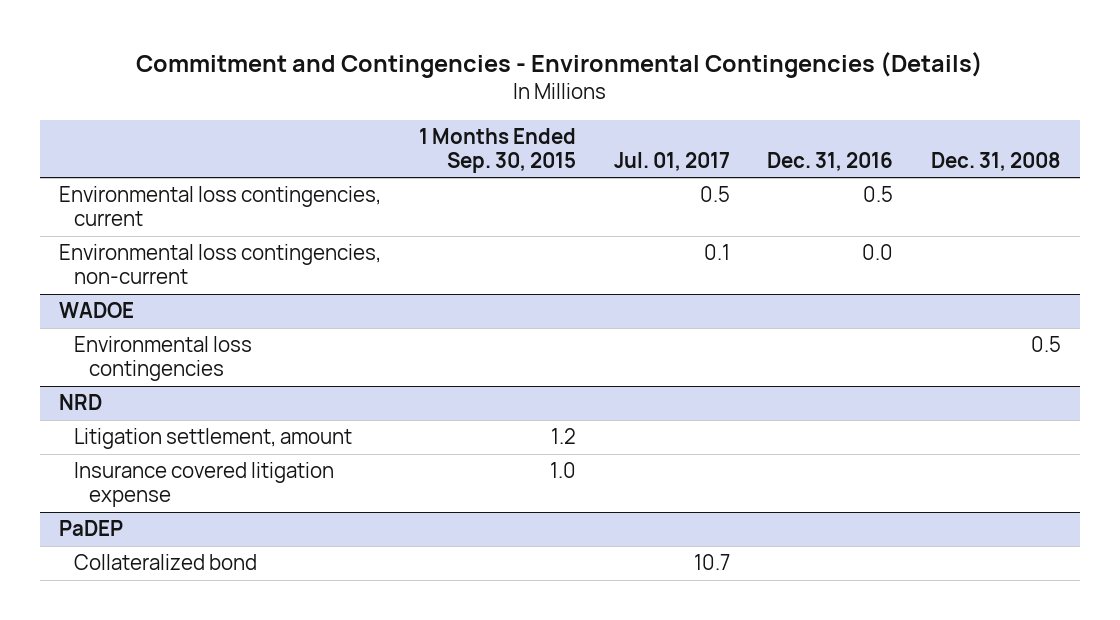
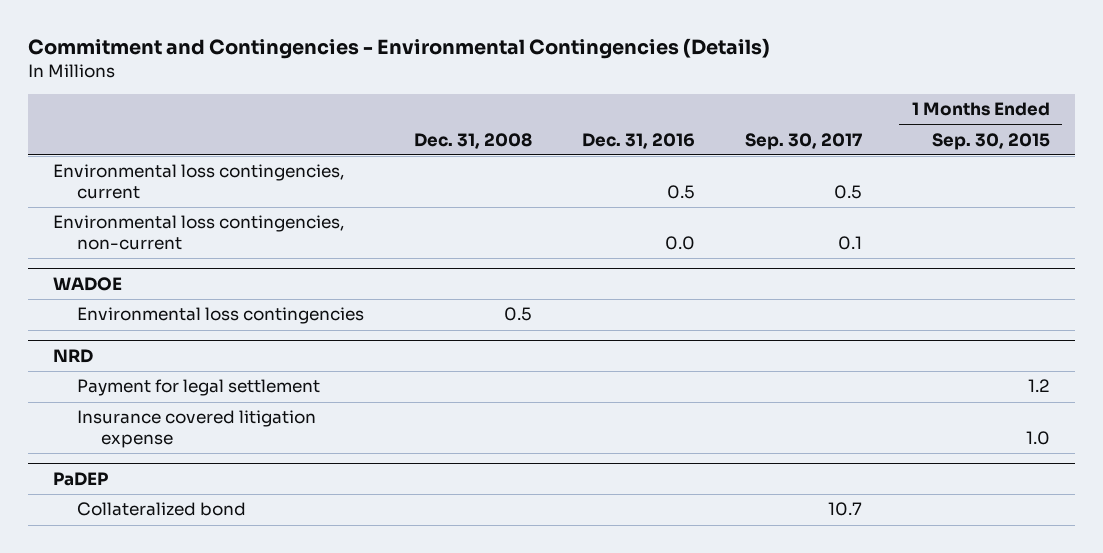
- | 1 Months Ended Sep. 30, 2015 | Jul. 01, 2017 | Dec. 31, 2016 | Dec. 31, 2008
+ | Dec. 31, 2008 | Dec. 31, 2016 | Sep. 30, 2017 | 1 Months Ended Sep. 30, 2015
@ NRD
- Litigation settlement, amount | 1.2 | | |
+ Payment for legal settlement | | | | 1.2

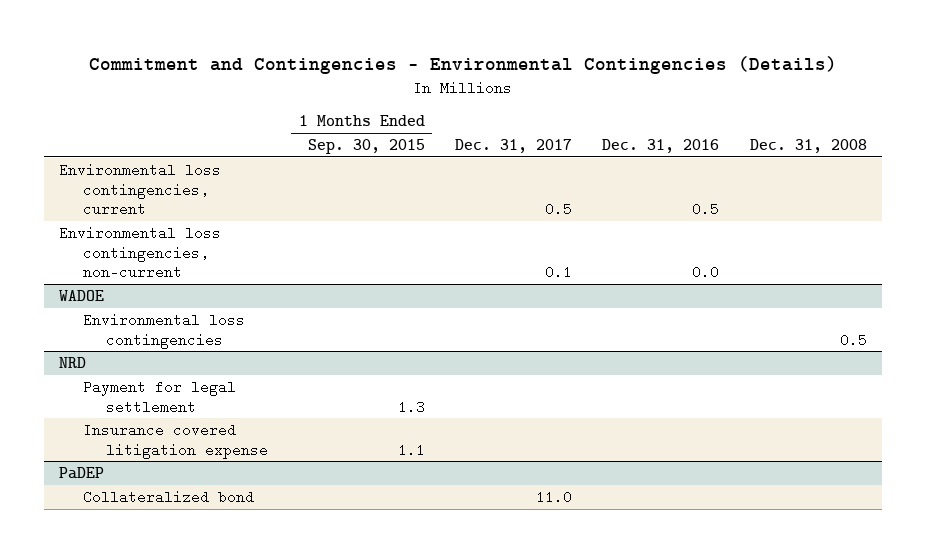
- | Dec. 31, 2008 | Dec. 31, 2016 | Sep. 30, 2017 | 1 Months Ended Sep. 30, 2015
+ | 1 Months Ended Sep. 30, 2015 | Dec. 31, 2017 | Dec. 31, 2016 | Dec. 31, 2008
@ NRD
- Payment for legal settlement | | | | 1.2
- Insurance covered litigation expense | | | | 1.0
+ Payment for legal settlement | 1.3 | | |
+ Insurance covered litigation expense | 1.1 | | |

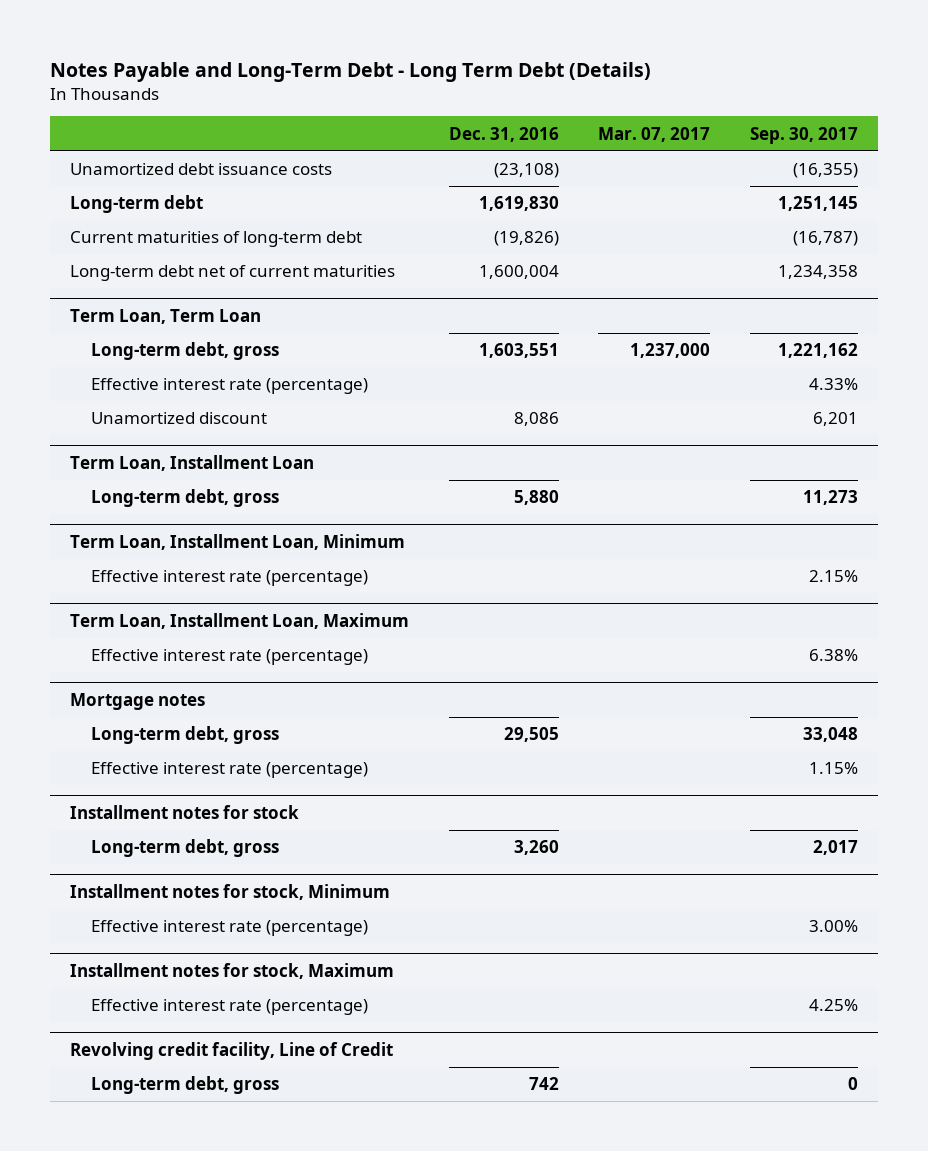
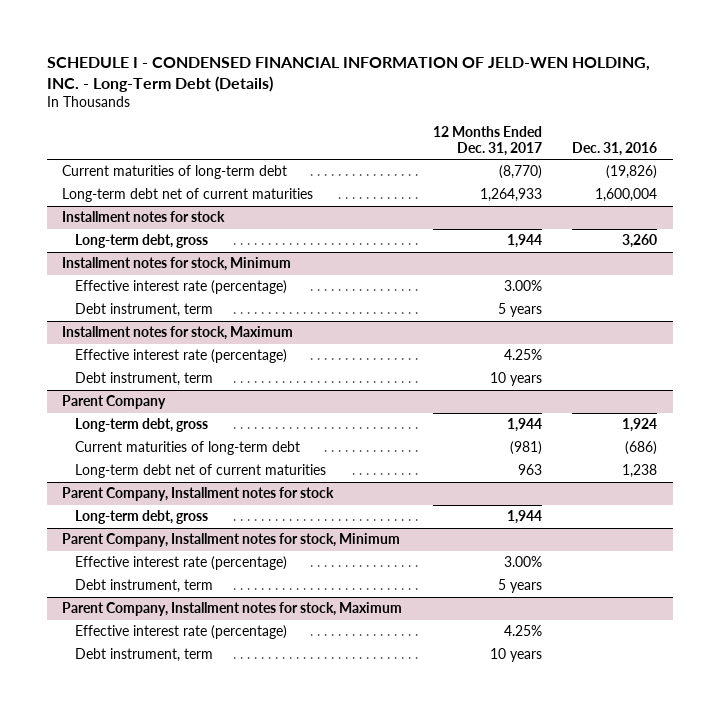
- Notes Payable and Long-Term Debt - Long Term Debt (Details)
+ SCHEDULE I - CONDENSED FINANCIAL INFORMATION OF JELD-WEN HOLDING, INC. - Long-Term Debt (Details)
- | Dec. 31, 2016 | Mar. 07, 2017 | Sep. 30, 2017
+ | 12 Months Ended Dec. 31, 2017 | Dec. 31, 2016
- Unamortized debt issuance costs | (23,108) | | (16,355)
- Long-term debt | 1,619,830 | | 1,251,145
- Term Loan, Term Loan
- Long-term debt, gross | 1,603,551 | 1,237,000 | 1,221,162
- Effective interest rate (percentage) | | | 4.33%
- Unamortized discount | 8,086 | | 6,201
- Term Loan, Installment Loan
- Long-term debt, gross | 5,880 | | 11,273
- Term Loan, Installment Loan, Minimum
- Effective interest rate (percentage) | | | 2.15%
- Term Loan, Installment Loan, Maximum
- Effective interest rate (percentage) | | | 6.38%
- Mortgage notes
- Long-term debt, gross | 29,505 | | 33,048
- Effective interest rate (percentage) | | | 1.15%
@ Installment notes for stock, Minimum
+ Debt instrument, term | 5 years |
- Revolving credit facility, Line of Credit
- Long-term debt, gross | 742 | | 0
@ Installment notes for stock, Maximum
+ Debt instrument, term | 10 years |
+ Parent Company
+ Long-term debt, gross | 1,944 | 1,924
+ Current maturities of long-term debt | (981) | (686)
+ Long-term debt net of current maturities | 963 | 1,238
+ Parent Company, Installment notes for stock
+ Long-term debt, gross | 1,944 |
+ Parent Company, Installment notes for stock, Minimum
+ Effective interest rate (percentage) | 3.00% |
+ Debt instrument, term | 5 years |
+ Parent Company, Installment notes for stock, Maximum
+ Effective interest rate (percentage) | 4.25% |
+ Debt instrument, term | 10 years |

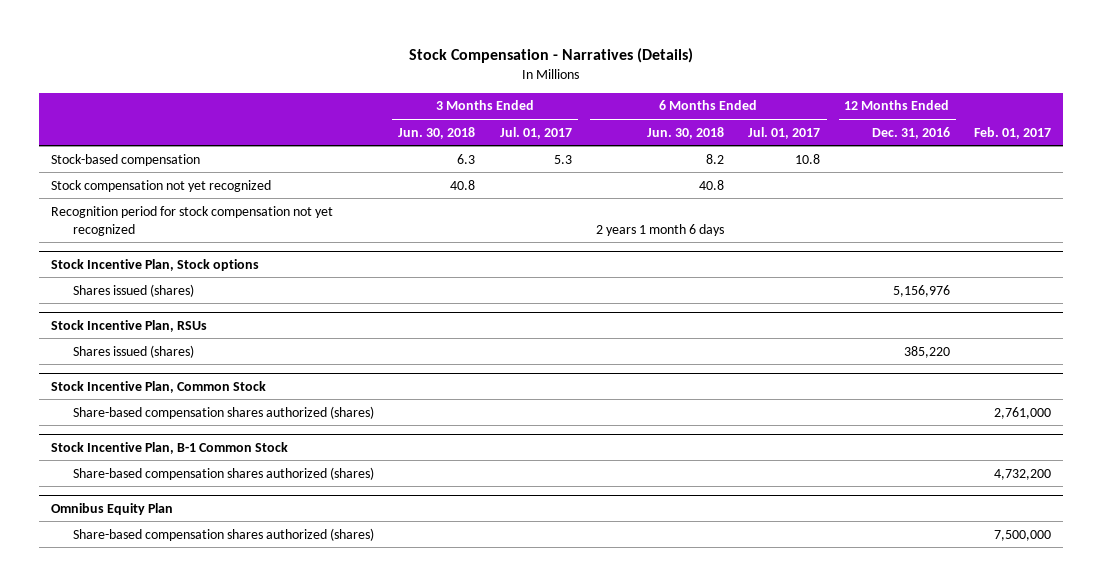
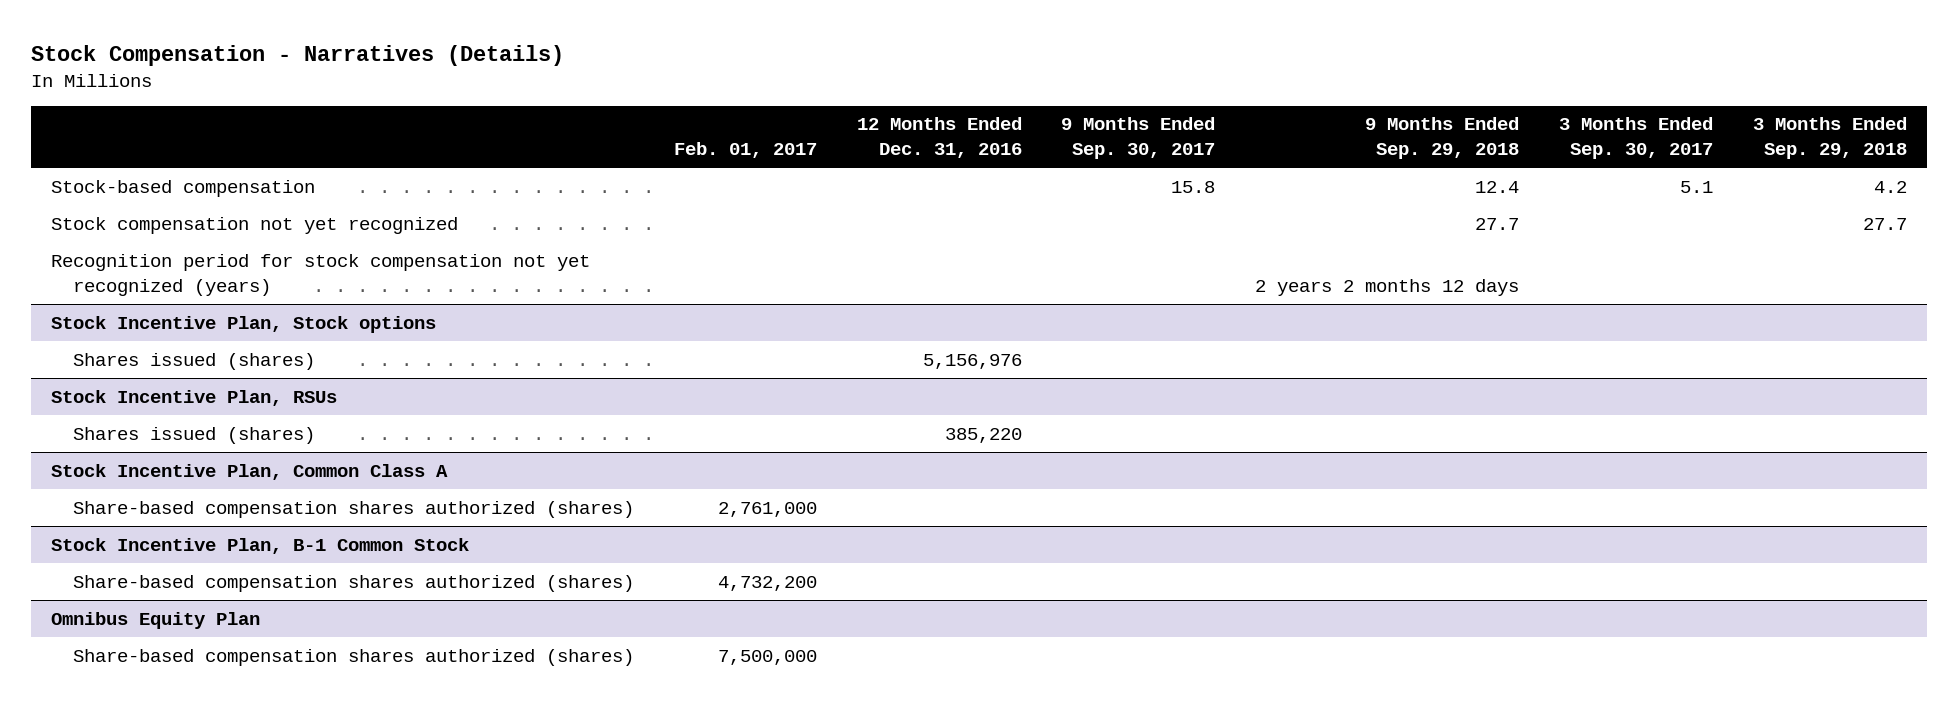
- | 3 Months Ended Jun. 30, 2018 | 3 Months Ended Jul. 01, 2017 | 6 Months Ended Jun. 30, 2018 | 6 Months Ended Jul. 01, 2017 | 12 Months Ended Dec. 31, 2016 | Feb. 01, 2017
+ | Feb. 01, 2017 | 12 Months Ended Dec. 31, 2016 | 9 Months Ended Sep. 30, 2017 | 9 Months Ended Sep. 29, 2018 | 3 Months Ended Sep. 30, 2017 | 3 Months Ended Sep. 29, 2018
- Recognition period for stock compensation not yet recognized | | | 2 years 1 month 6 days | | |
+ Recognition period for stock compensation not yet recognized (years) | | | | 2 years 2 months 12 days | |
- Stock Incentive Plan, Common Stock
+ Stock Incentive Plan, Common Class A

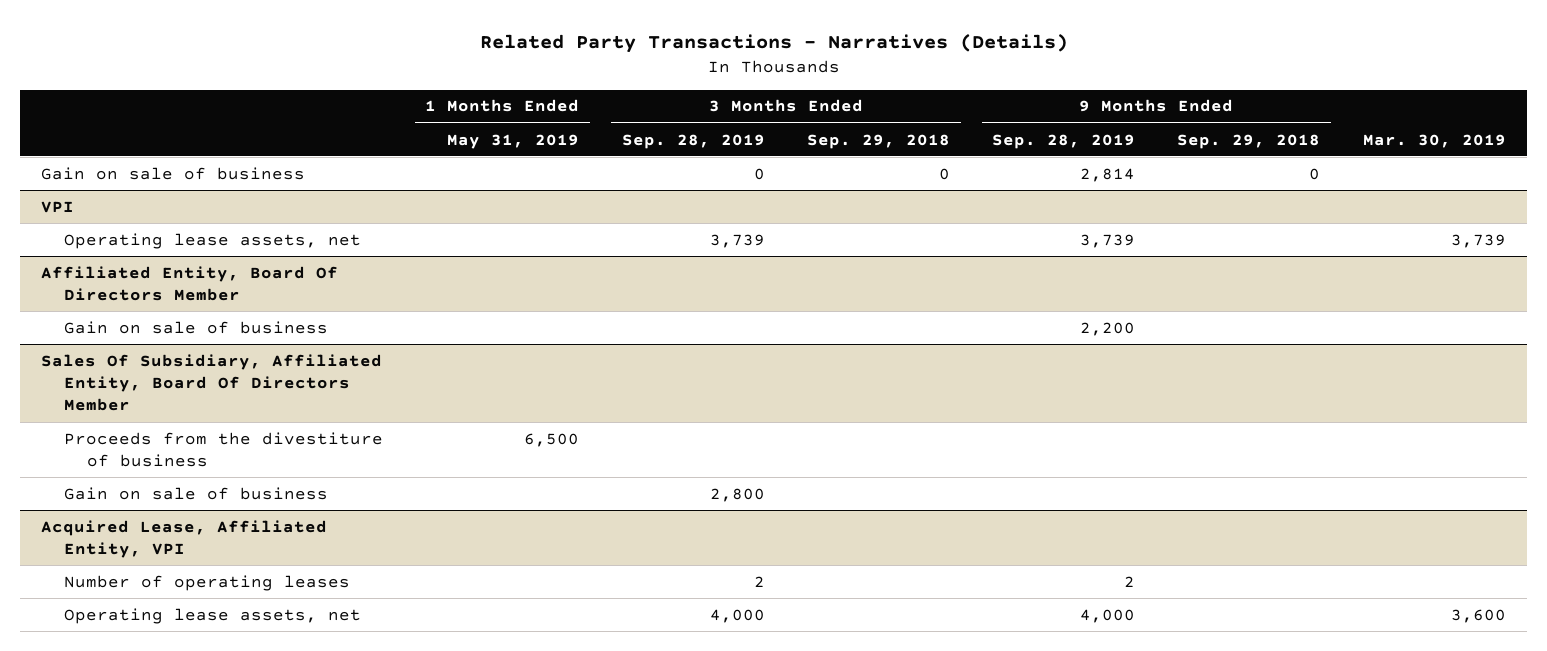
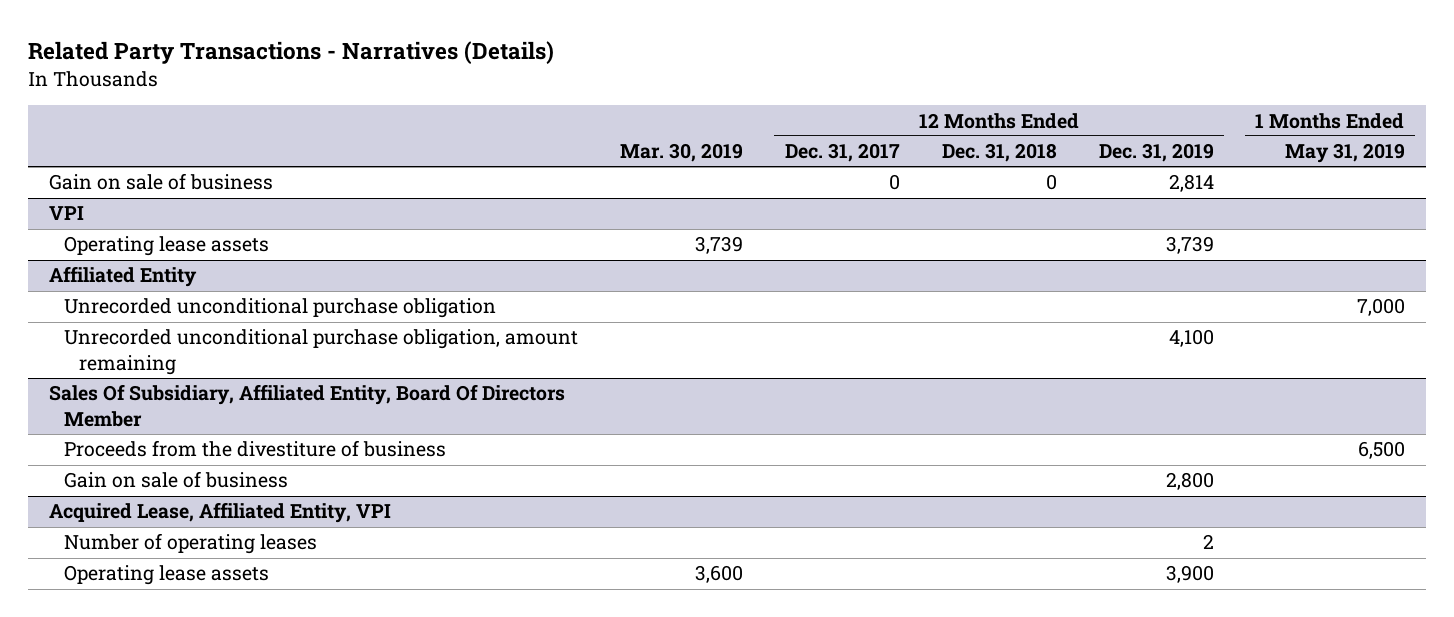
- | 1 Months Ended May 31, 2019 | 3 Months Ended Sep. 28, 2019 | 3 Months Ended Sep. 29, 2018 | 9 Months Ended Sep. 28, 2019 | 9 Months Ended Sep. 29, 2018 | Mar. 30, 2019
+ | Mar. 30, 2019 | 12 Months Ended Dec. 31, 2017 | 12 Months Ended Dec. 31, 2018 | 12 Months Ended Dec. 31, 2019 | 1 Months Ended May 31, 2019
@ VPI
- Operating lease assets, net | | 3,739 | | 3,739 | | 3,739
- Affiliated Entity, Board Of Directors Member
- Gain on sale of business | | | | 2,200 | |
@ VPI
+ Operating lease assets | 3,739 | | | 3,739 |
+ Affiliated Entity
+ Unrecorded unconditional purchase obligation | | | | | 7,000
+ Unrecorded unconditional purchase obligation, amount remaining | | | | 4,100 |
@ Acquired Lease, Affiliated Entity, VPI
- Operating lease assets, net | | 4,000 | | 4,000 | | 3,600
+ Operating lease assets | 3,600 | | | 3,900 |

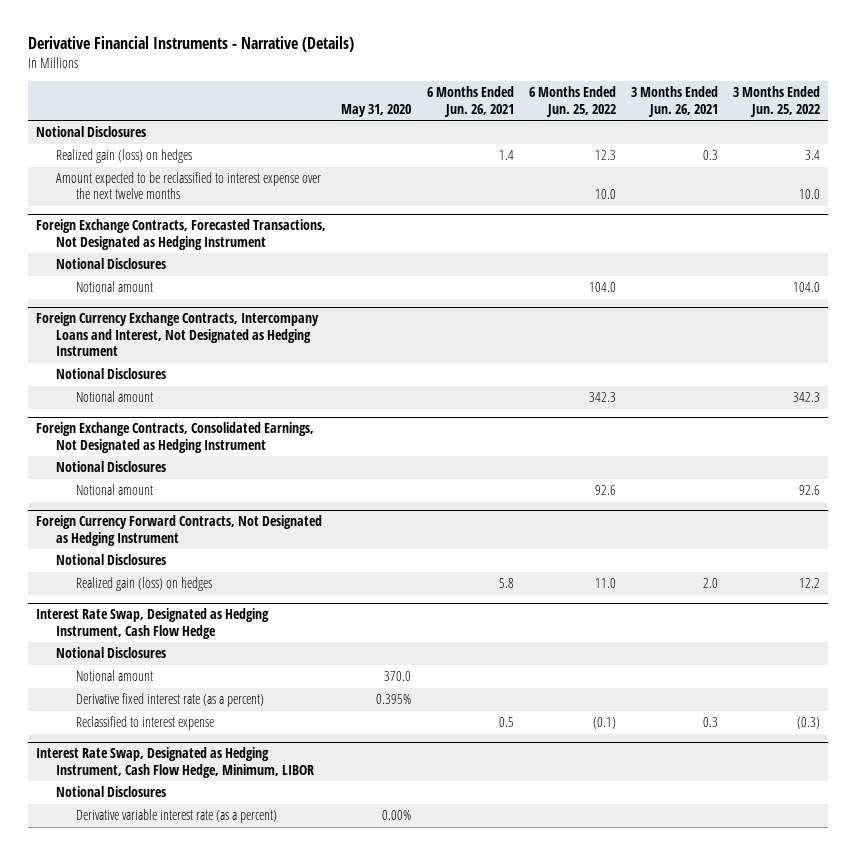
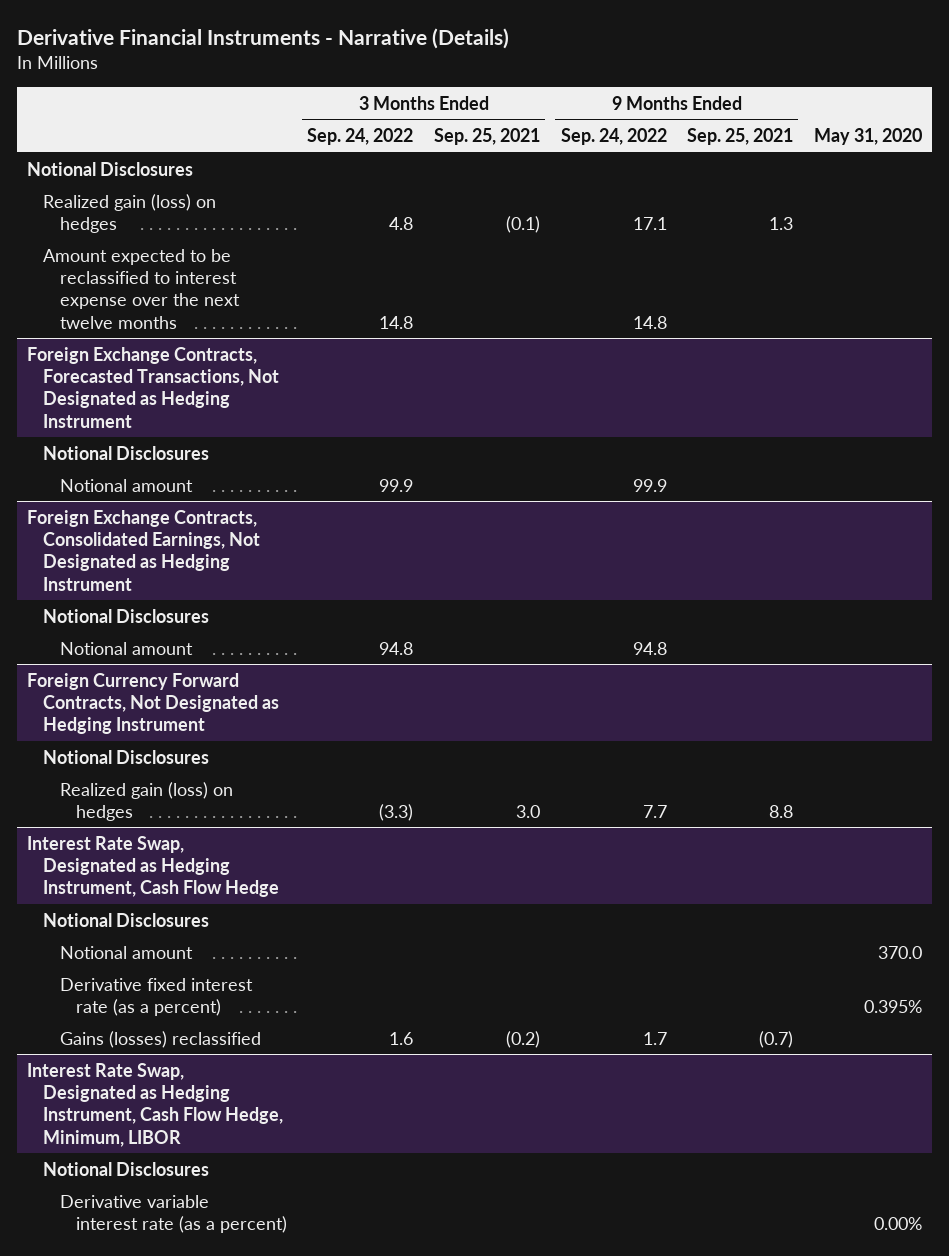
- | May 31, 2020 | 6 Months Ended Jun. 26, 2021 | 6 Months Ended Jun. 25, 2022 | 3 Months Ended Jun. 26, 2021 | 3 Months Ended Jun. 25, 2022
+ | 3 Months Ended Sep. 24, 2022 | 3 Months Ended Sep. 25, 2021 | 9 Months Ended Sep. 24, 2022 | 9 Months Ended Sep. 25, 2021 | May 31, 2020
- Foreign Currency Exchange Contracts, Intercompany Loans and Interest, Not Designated as Hedging Instrument
- Notional Disclosures
- Notional amount | | | 342.3 | | 342.3
@ Interest Rate Swap, Designated as Hedging Instrument, Cash Flow Hedge
- Reclassified to interest expense | | 0.5 | (0.1) | 0.3 | (0.3)
+ Gains (losses) reclassified | 1.6 | (0.2) | 1.7 | (0.7) |

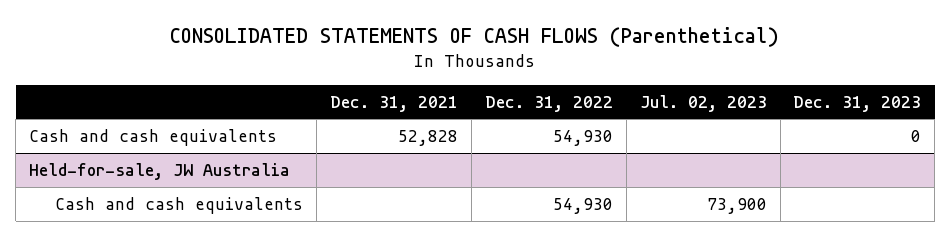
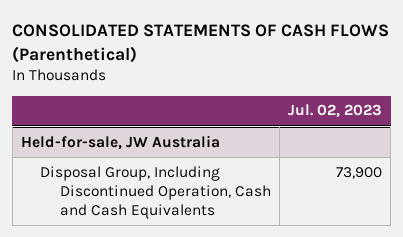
- | Dec. 31, 2021 | Dec. 31, 2022 | Jul. 02, 2023 | Dec. 31, 2023
+ | Jul. 02, 2023
- Cash and cash equivalents | 52,828 | 54,930 | | 0
@ Held-for-sale, JW Australia
- Cash and cash equivalents | | 54,930 | 73,900 |
+ Disposal Group, Including Discontinued Operation, Cash and Cash Equivalents | 73,900

